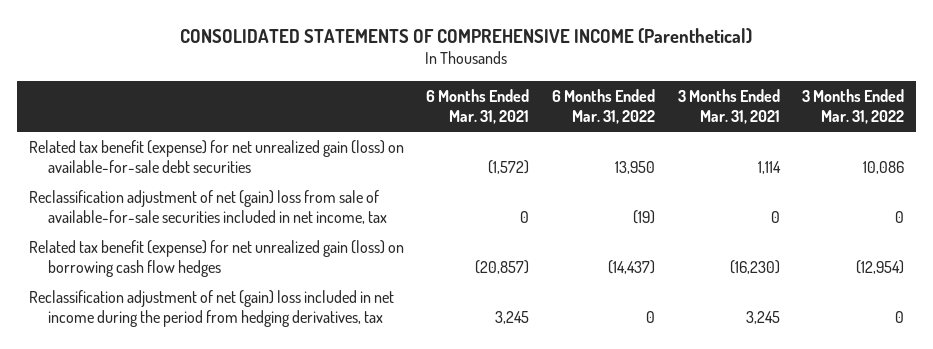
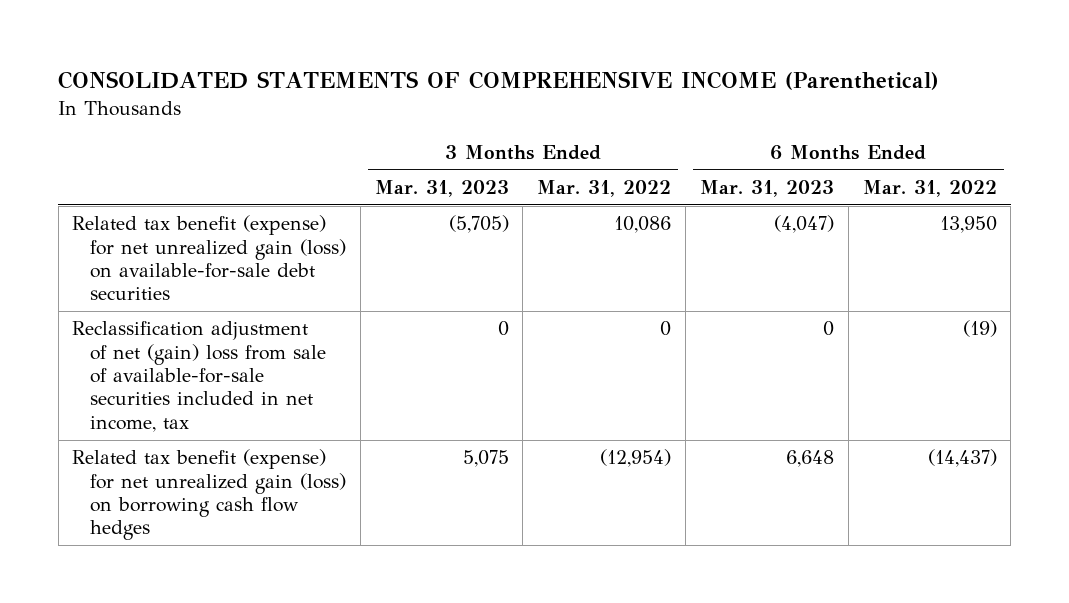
- | 6 Months Ended Mar. 31, 2021 | 6 Months Ended Mar. 31, 2022 | 3 Months Ended Mar. 31, 2021 | 3 Months Ended Mar. 31, 2022
+ | 3 Months Ended Mar. 31, 2023 | 3 Months Ended Mar. 31, 2022 | 6 Months Ended Mar. 31, 2023 | 6 Months Ended Mar. 31, 2022
- Reclassification adjustment of net (gain) loss included in net income during the period from hedging derivatives, tax | 3,245 | 0 | 3,245 | 0

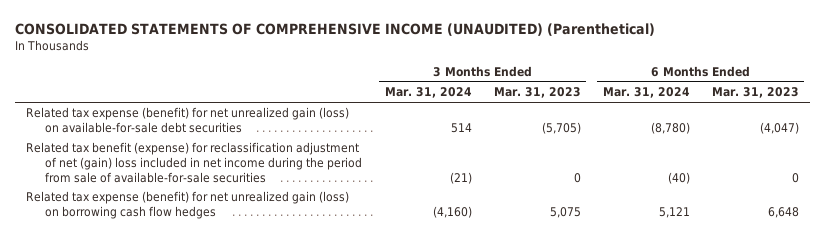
- CONSOLIDATED STATEMENTS OF COMPREHENSIVE INCOME (Parenthetical)
+ CONSOLIDATED STATEMENTS OF COMPREHENSIVE INCOME (UNAUDITED) (Parenthetical)
- | 3 Months Ended Mar. 31, 2023 | 3 Months Ended Mar. 31, 2022 | 6 Months Ended Mar. 31, 2023 | 6 Months Ended Mar. 31, 2022
+ | 3 Months Ended Mar. 31, 2024 | 3 Months Ended Mar. 31, 2023 | 6 Months Ended Mar. 31, 2024 | 6 Months Ended Mar. 31, 2023
- Related tax benefit (expense) for net unrealized gain (loss) on available-for-sale debt securities | (5,705) | 10,086 | (4,047) | 13,950
- Reclassification adjustment of net (gain) loss from sale of available-for-sale securities included in net income, tax | 0 | 0 | 0 | (19)
- Related tax benefit (expense) for net unrealized gain (loss) on borrowing cash flow hedges | 5,075 | (12,954) | 6,648 | (14,437)
+ Related tax expense (benefit) for net unrealized gain (loss) on available-for-sale debt securities | 514 | (5,705) | (8,780) | (4,047)
+ Related tax benefit (expense) for reclassification adjustment of net (gain) loss included in net income during the period from sale of available-for-sale securities | (21) | 0 | (40) | 0
+ Related tax expense (benefit) for net unrealized gain (loss) on borrowing cash flow hedges | (4,160) | 5,075 | 5,121 | 6,648

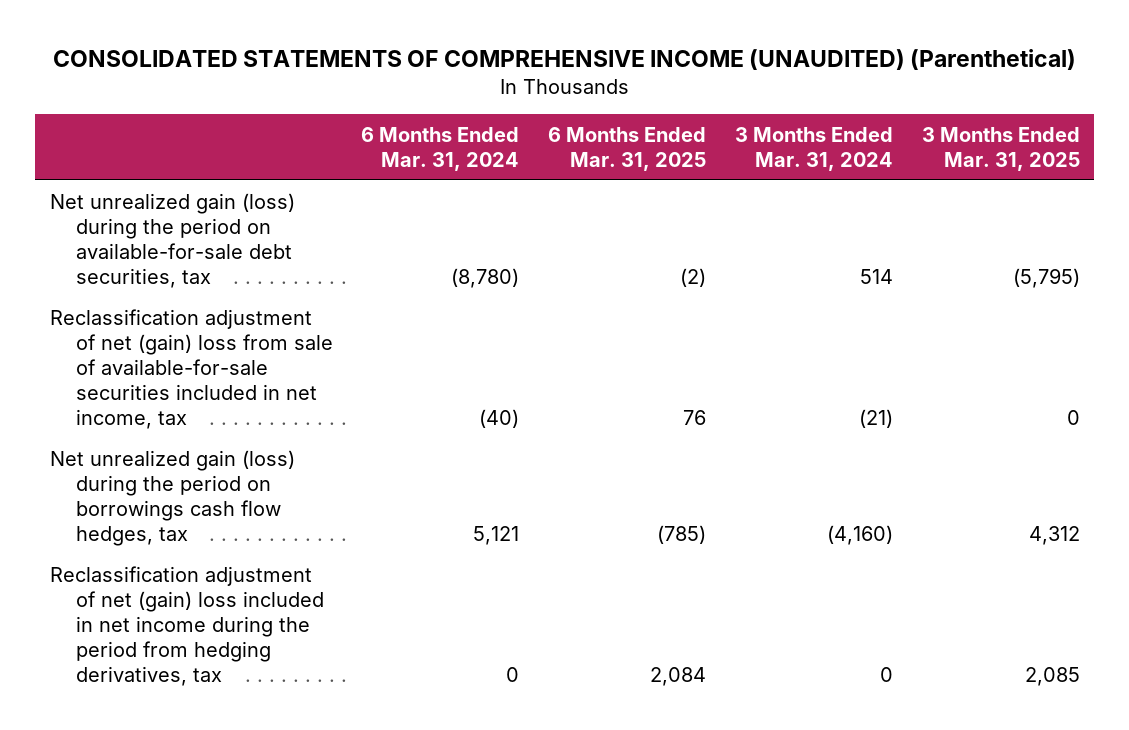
- | 3 Months Ended Mar. 31, 2024 | 3 Months Ended Mar. 31, 2023 | 6 Months Ended Mar. 31, 2024 | 6 Months Ended Mar. 31, 2023
+ | 6 Months Ended Mar. 31, 2024 | 6 Months Ended Mar. 31, 2025 | 3 Months Ended Mar. 31, 2024 | 3 Months Ended Mar. 31, 2025
- Related tax expense (benefit) for net unrealized gain (loss) on available-for-sale debt securities | 514 | (5,705) | (8,780) | (4,047)
- Related tax benefit (expense) for reclassification adjustment of net (gain) loss included in net income during the period from sale of available-for-sale securities | (21) | 0 | (40) | 0
- Related tax expense (benefit) for net unrealized gain (loss) on borrowing cash flow hedges | (4,160) | 5,075 | 5,121 | 6,648
+ Net unrealized gain (loss) during the period on available-for-sale debt securities, tax | (8,780) | (2) | 514 | (5,795)
+ Reclassification adjustment of net (gain) loss from sale of available-for-sale securities included in net income, tax | (40) | 76 | (21) | 0
+ Net unrealized gain (loss) during the period on borrowings cash flow hedges, tax | 5,121 | (785) | (4,160) | 4,312
+ Reclassification adjustment of net (gain) loss included in net income during the period from hedging derivatives, tax | 0 | 2,084 | 0 | 2,085

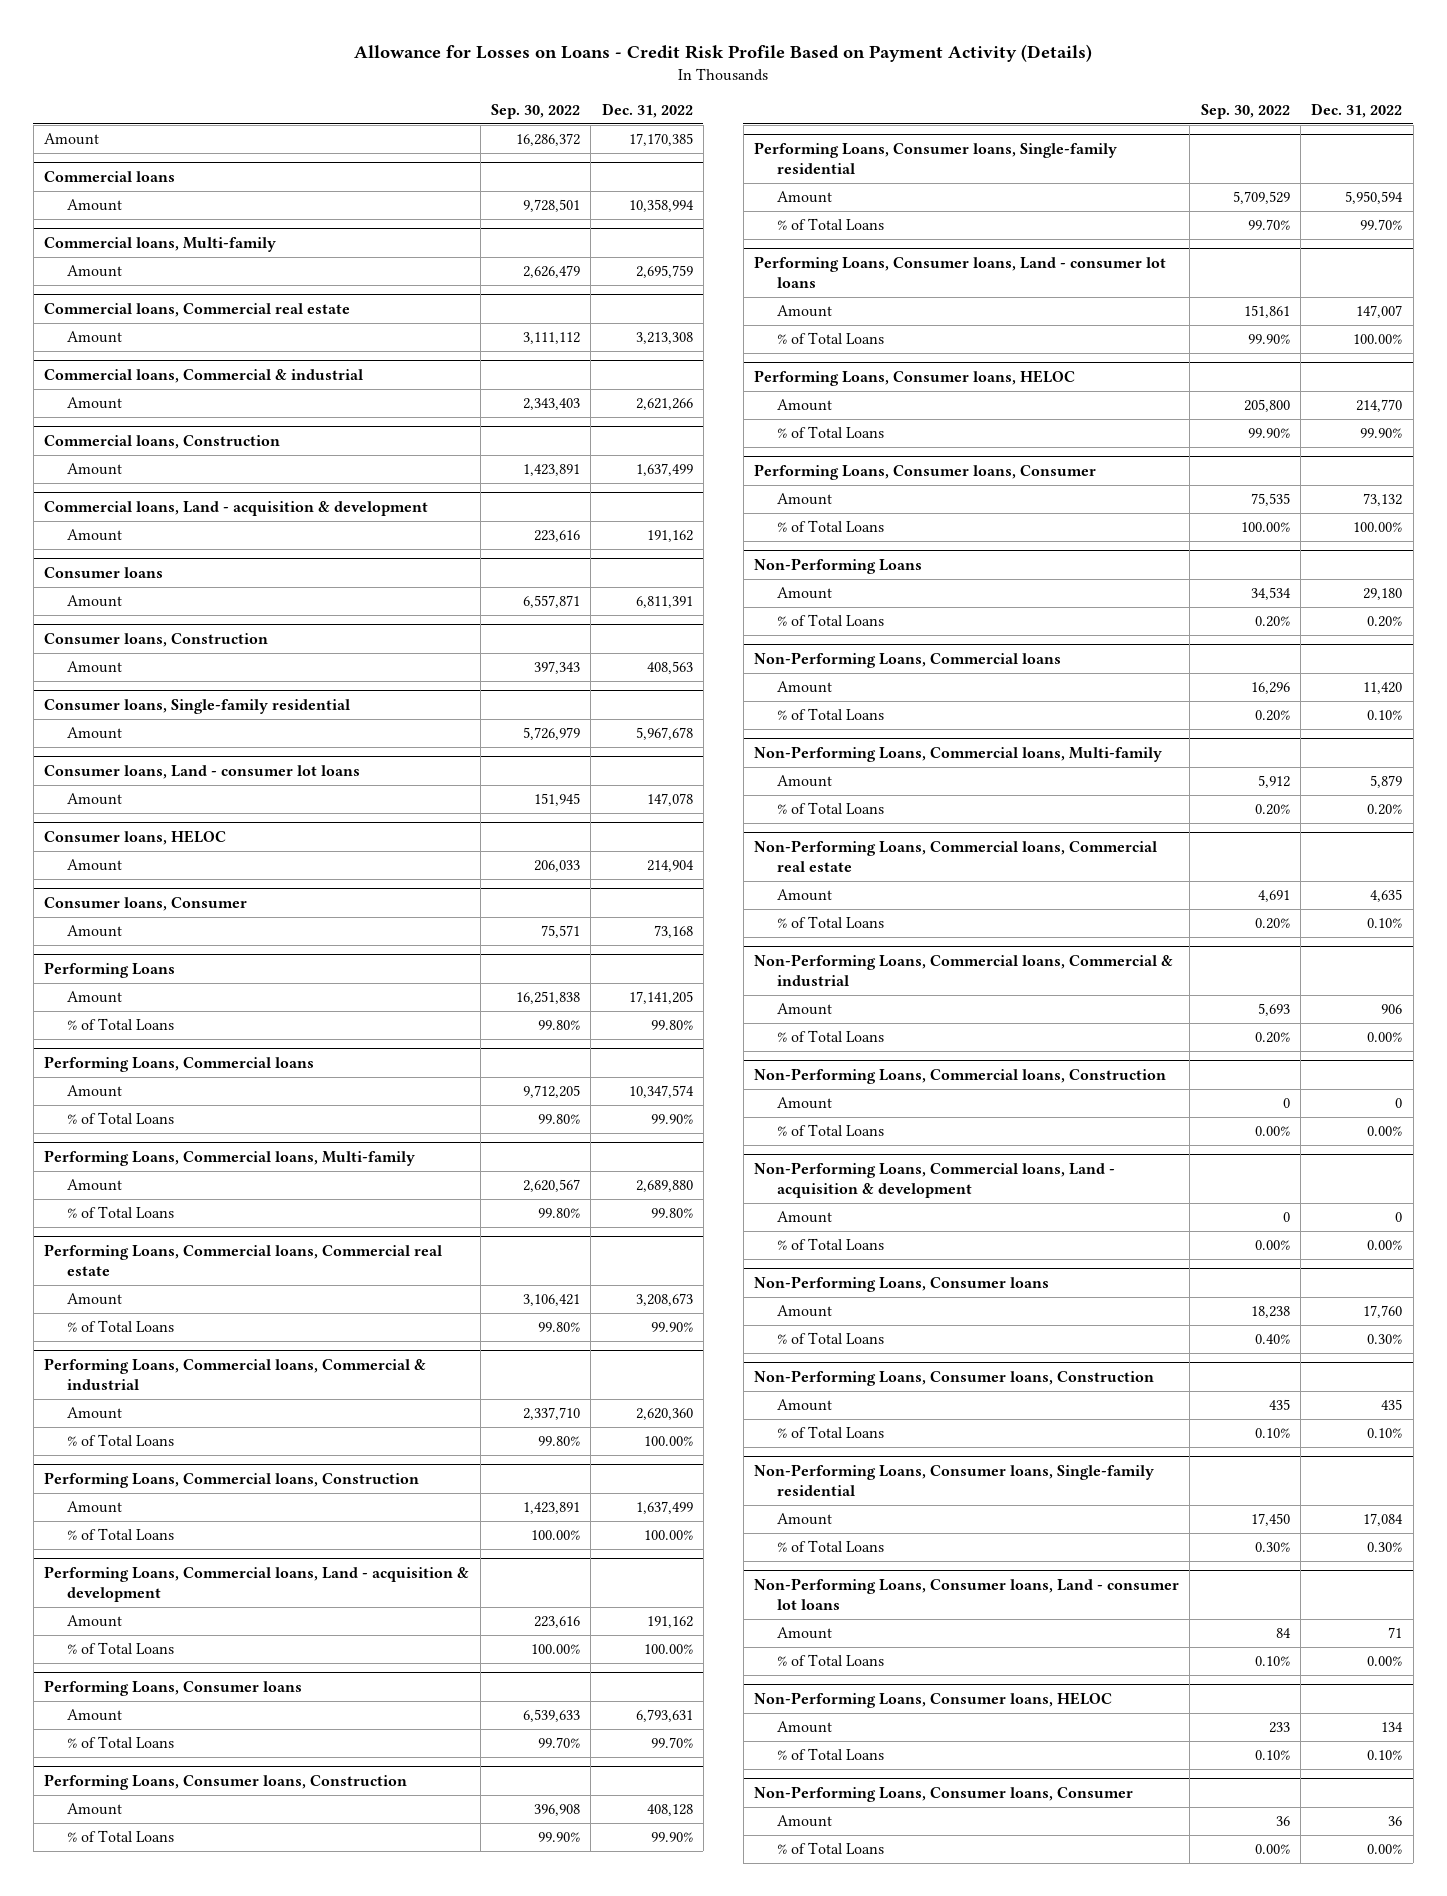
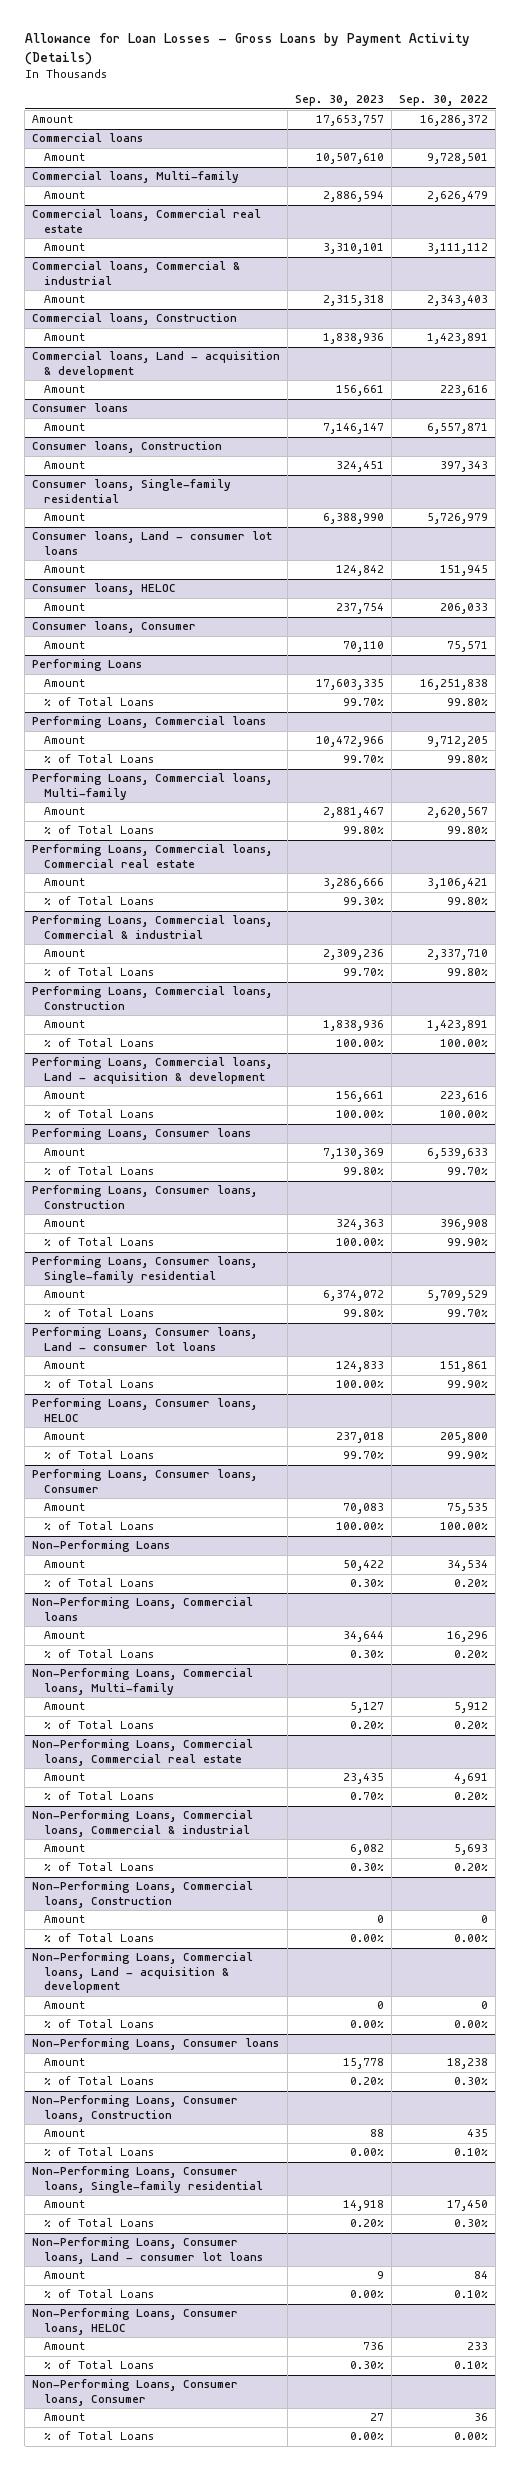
- Allowance for Losses on Loans - Credit Risk Profile Based on Payment Activity (Details)
+ Allowance for Loan Losses - Gross Loans by Payment Activity (Details)
- | Sep. 30, 2022 | Dec. 31, 2022
+ | Sep. 30, 2023 | Sep. 30, 2022
@ Non-Performing Loans, Consumer loans
- % of Total Loans | 0.40% | 0.30%
+ % of Total Loans | 0.20% | 0.30%

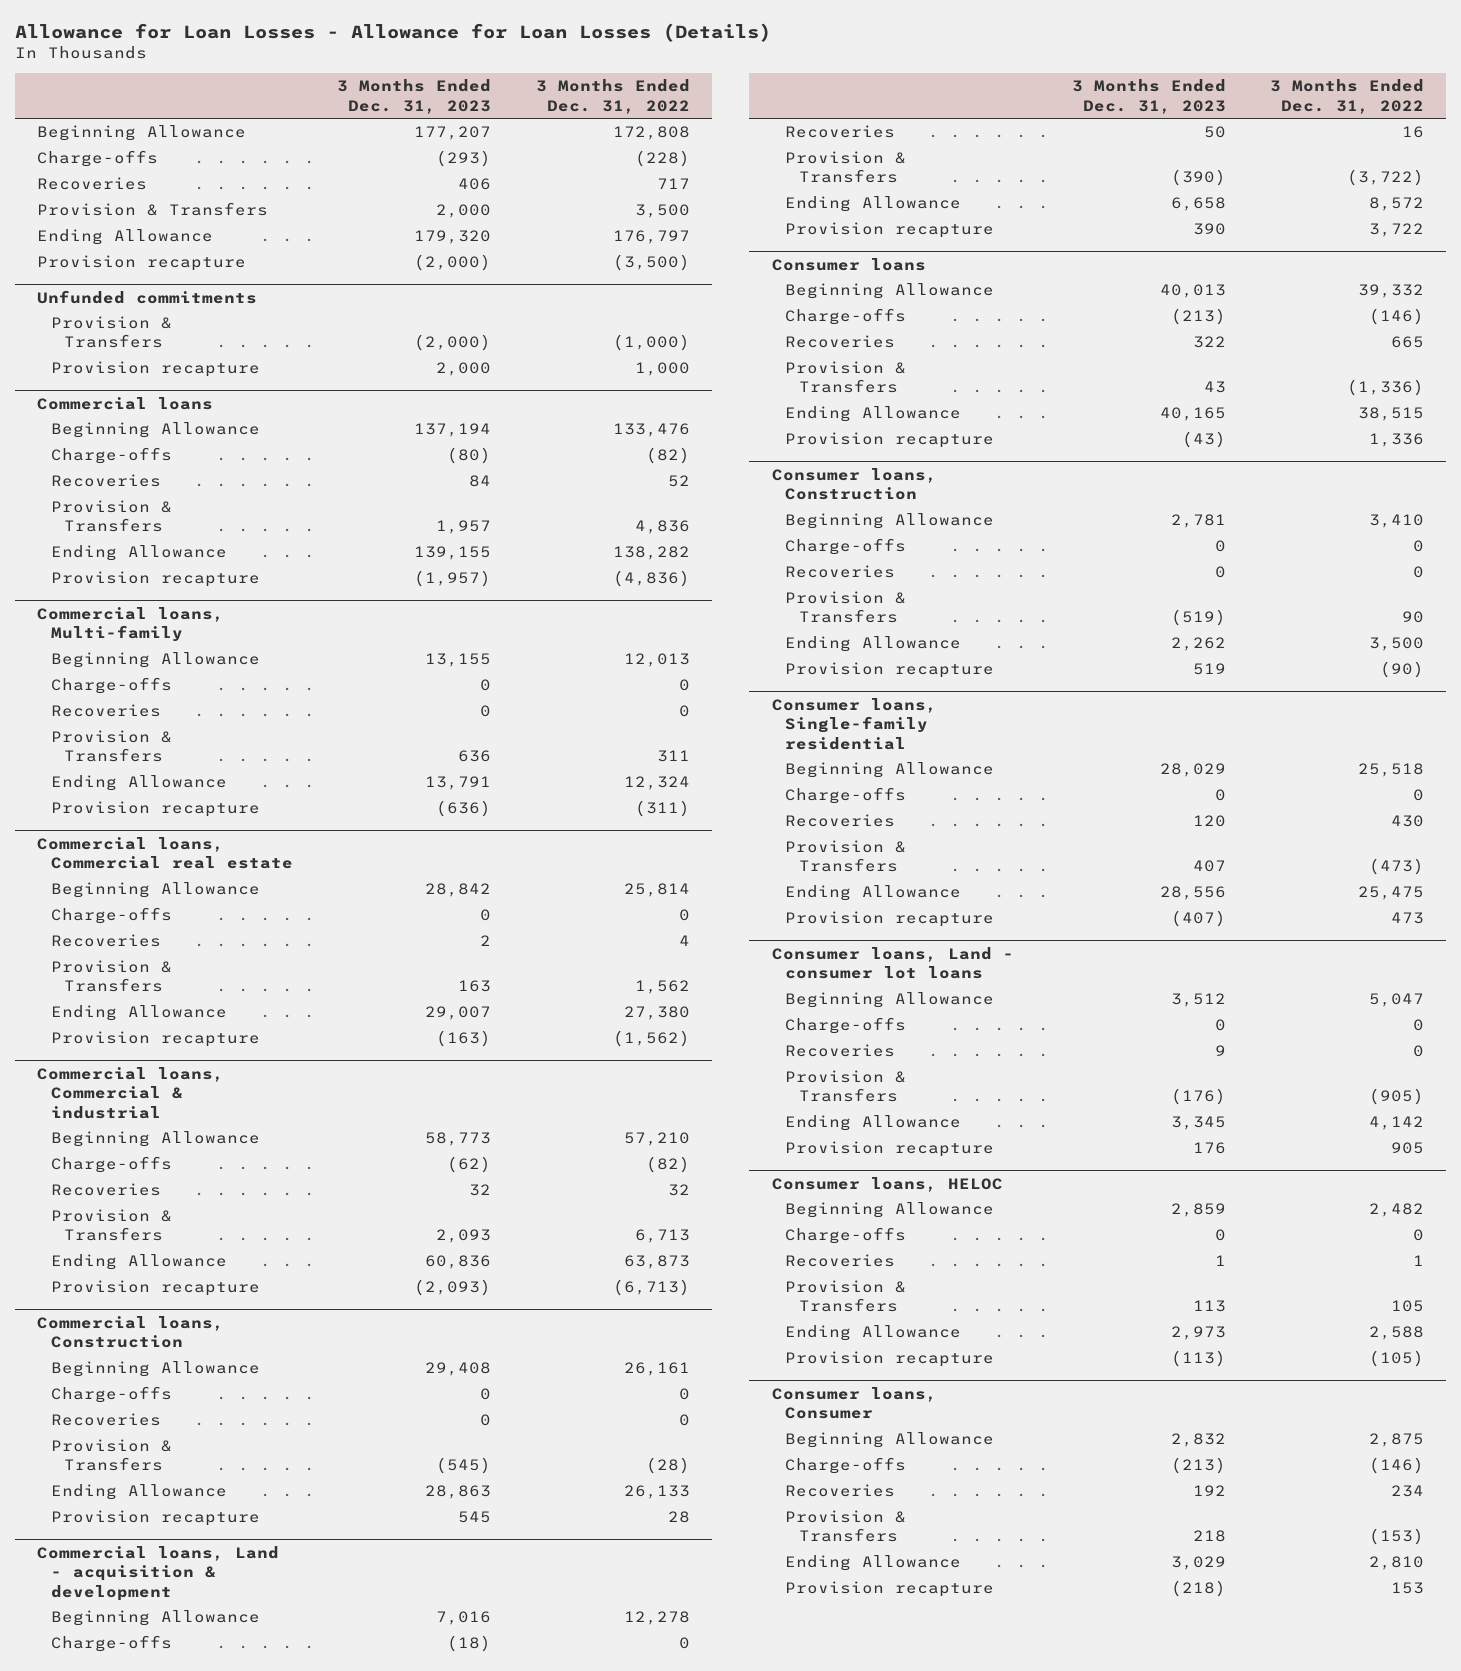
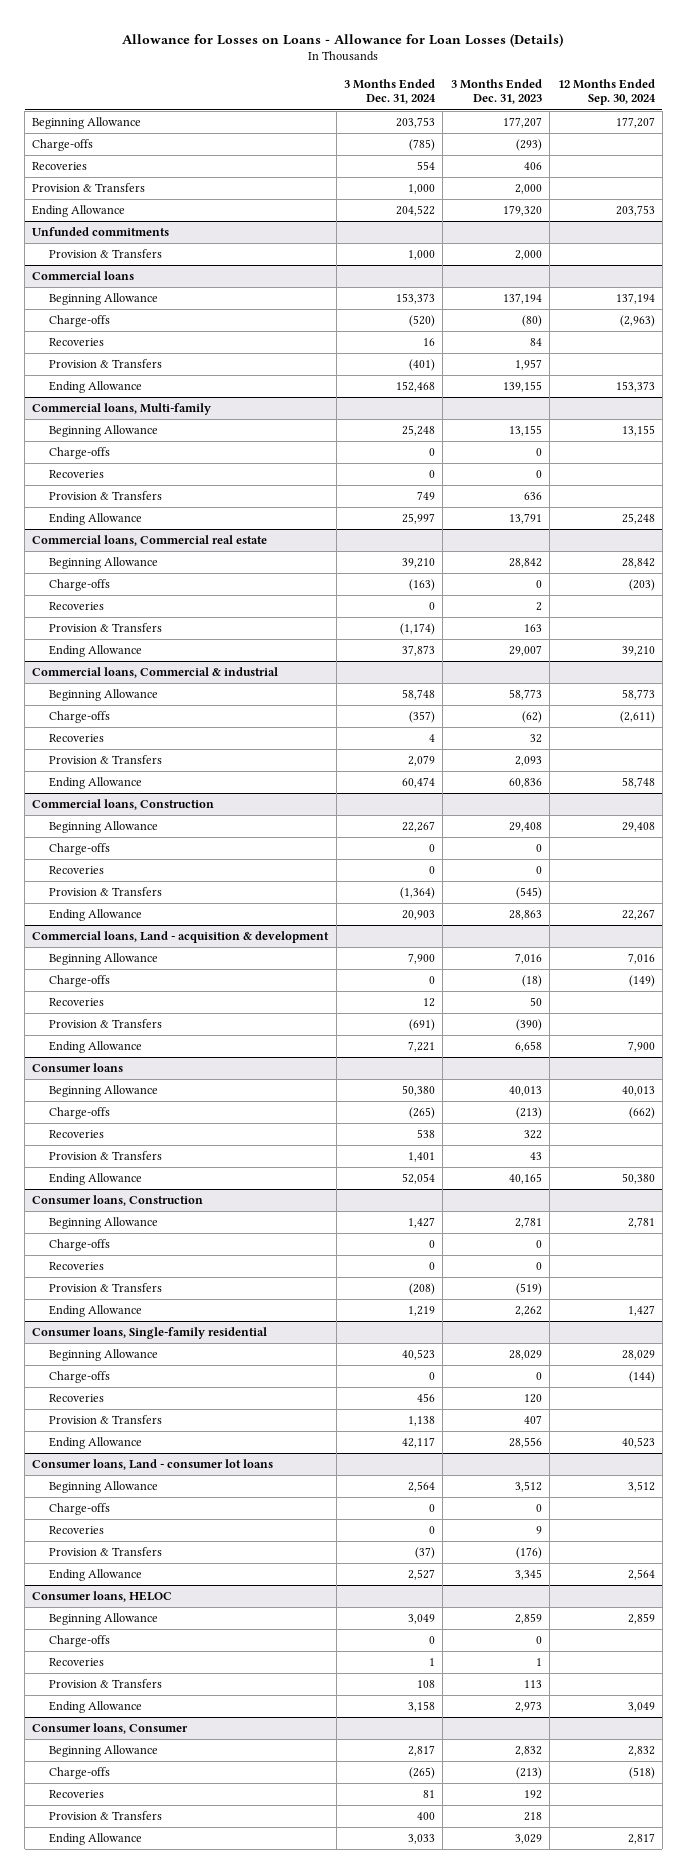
- Allowance for Loan Losses - Allowance for Loan Losses (Details)
+ Allowance for Losses on Loans - Allowance for Loan Losses (Details)
- | 3 Months Ended Dec. 31, 2023 | 3 Months Ended Dec. 31, 2022
+ | 3 Months Ended Dec. 31, 2024 | 3 Months Ended Dec. 31, 2023 | 12 Months Ended Sep. 30, 2024
- Provision recapture | (2,000) | (3,500)
@ Unfunded commitments
- Provision & Transfers | (2,000) | (1,000)
- Provision recapture | 2,000 | 1,000
+ Provision & Transfers | 1,000 | 2,000 |
@ Commercial loans
- Provision recapture | (1,957) | (4,836)
@ Commercial loans, Multi-family
- Provision recapture | (636) | (311)
@ Commercial loans, Commercial real estate
- Provision recapture | (163) | (1,562)
@ Commercial loans, Commercial & industrial
- Provision recapture | (2,093) | (6,713)
@ Commercial loans, Construction
- Provision recapture | 545 | 28
@ Commercial loans, Land - acquisition & development
- Provision recapture | 390 | 3,722
@ Consumer loans
- Provision recapture | (43) | 1,336
@ Consumer loans, Construction
- Provision recapture | 519 | (90)
@ Consumer loans, Single-family residential
- Provision recapture | (407) | 473
@ Consumer loans, Land - consumer lot loans
- Provision recapture | 176 | 905
@ Consumer loans, HELOC
- Provision recapture | (113) | (105)
@ Consumer loans, Consumer
- Provision recapture | (218) | 153

